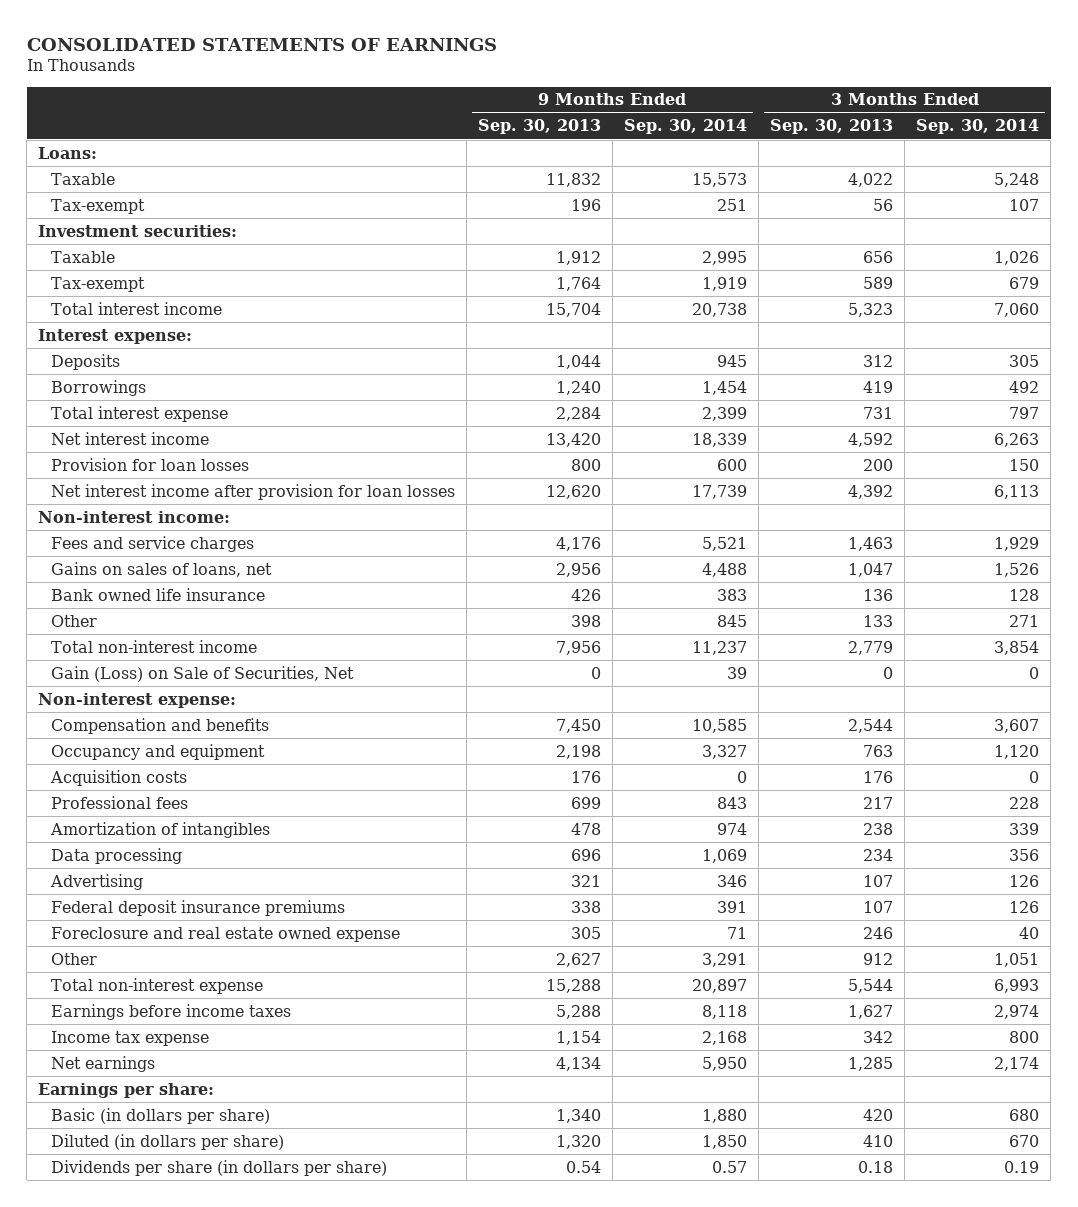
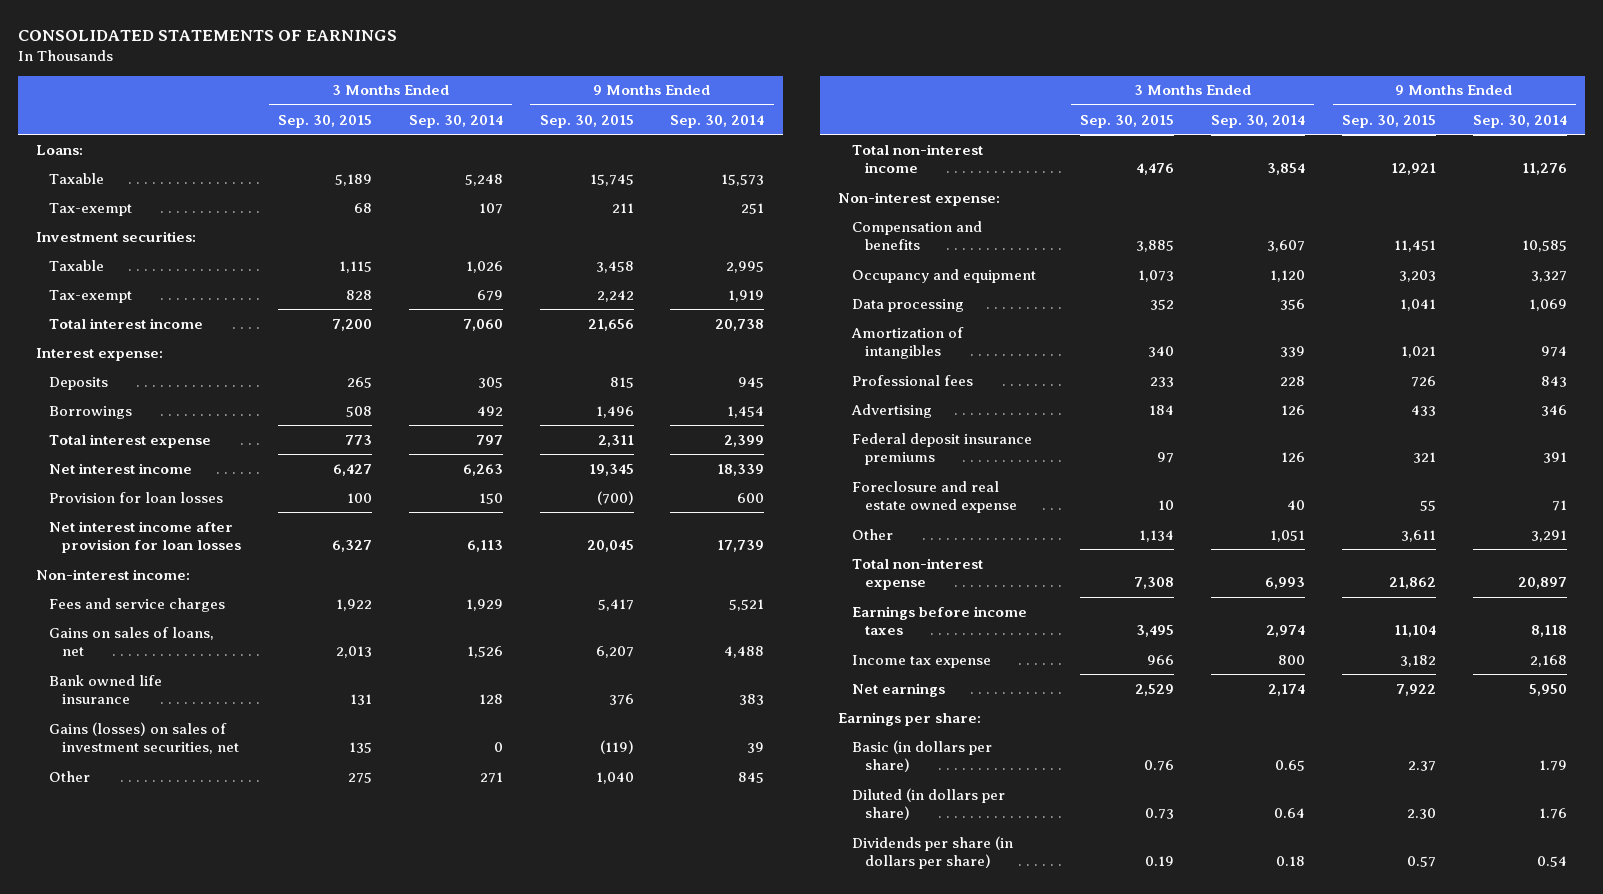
- | 9 Months Ended Sep. 30, 2013 | 9 Months Ended Sep. 30, 2014 | 3 Months Ended Sep. 30, 2013 | 3 Months Ended Sep. 30, 2014
+ | 3 Months Ended Sep. 30, 2015 | 3 Months Ended Sep. 30, 2014 | 9 Months Ended Sep. 30, 2015 | 9 Months Ended Sep. 30, 2014
+ Gains (losses) on sales of investment securities, net | 135 | 0 | (119) | 39
- Total non-interest income | 7,956 | 11,237 | 2,779 | 3,854
- Gain (Loss) on Sale of Securities, Net | 0 | 39 | 0 | 0
+ Total non-interest income | 4,476 | 3,854 | 12,921 | 11,276
- Acquisition costs | 176 | 0 | 176 | 0
moved down: Amortization of intangibles | 340 | 339 | 1,021 | 974
moved down: Professional fees | 233 | 228 | 726 | 843
- Basic (in dollars per share) | 1,340 | 1,880 | 420 | 680
- Diluted (in dollars per share) | 1,320 | 1,850 | 410 | 670
- Dividends per share (in dollars per share) | 0.54 | 0.57 | 0.18 | 0.19
+ Basic (in dollars per share) | 0.76 | 0.65 | 2.37 | 1.79
+ Diluted (in dollars per share) | 0.73 | 0.64 | 2.30 | 1.76
+ Dividends per share (in dollars per share) | 0.19 | 0.18 | 0.57 | 0.54

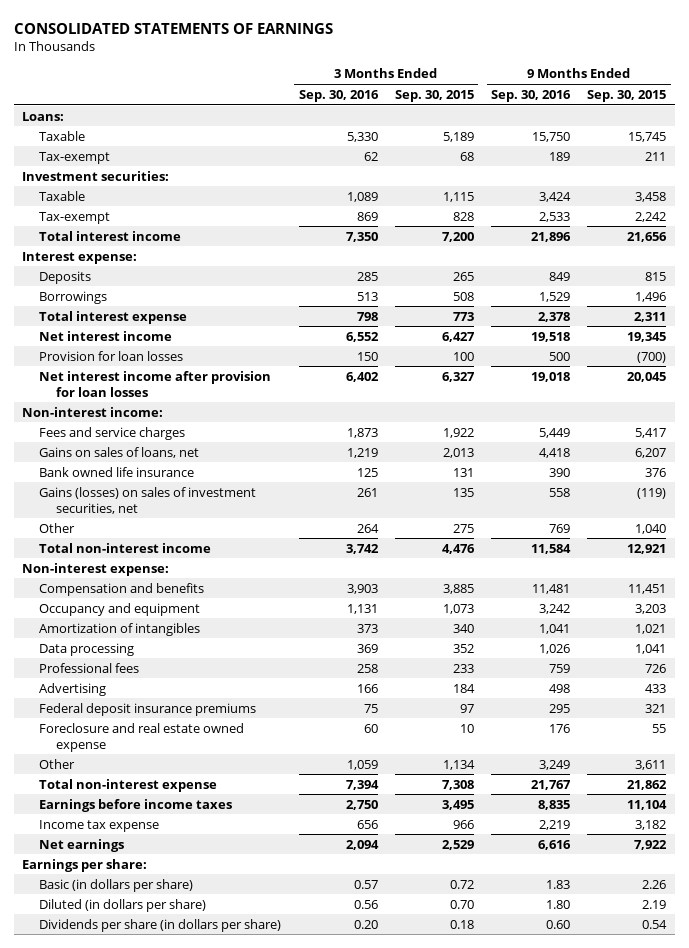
- | 3 Months Ended Sep. 30, 2015 | 3 Months Ended Sep. 30, 2014 | 9 Months Ended Sep. 30, 2015 | 9 Months Ended Sep. 30, 2014
+ | 3 Months Ended Sep. 30, 2016 | 3 Months Ended Sep. 30, 2015 | 9 Months Ended Sep. 30, 2016 | 9 Months Ended Sep. 30, 2015
moved down: Data processing | 369 | 352 | 1,026 | 1,041
- Basic (in dollars per share) | 0.76 | 0.65 | 2.37 | 1.79
- Diluted (in dollars per share) | 0.73 | 0.64 | 2.30 | 1.76
- Dividends per share (in dollars per share) | 0.19 | 0.18 | 0.57 | 0.54
+ Basic (in dollars per share) | 0.57 | 0.72 | 1.83 | 2.26
+ Diluted (in dollars per share) | 0.56 | 0.70 | 1.80 | 2.19
+ Dividends per share (in dollars per share) | 0.20 | 0.18 | 0.60 | 0.54

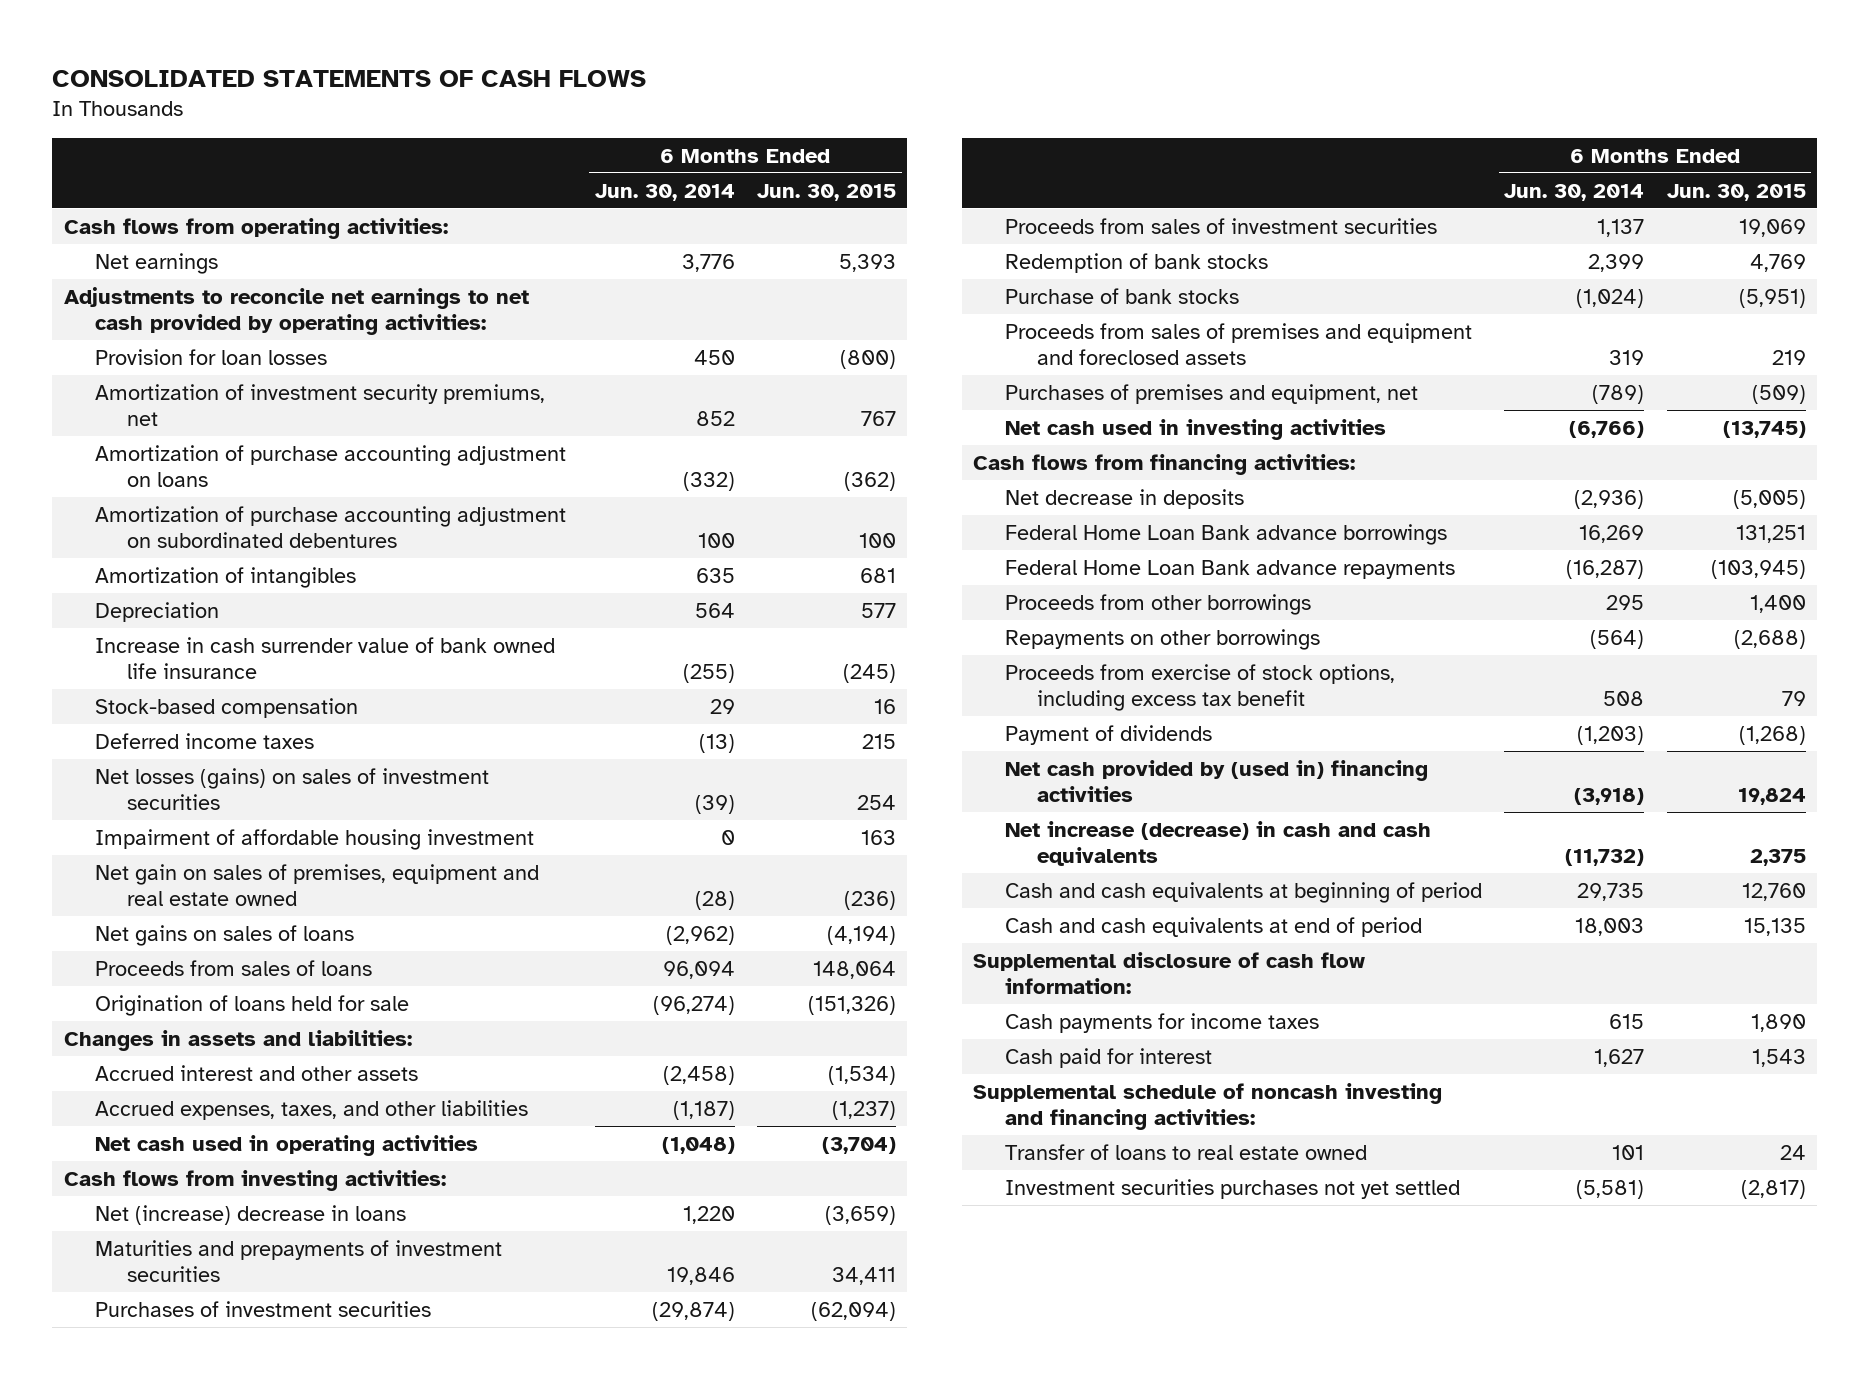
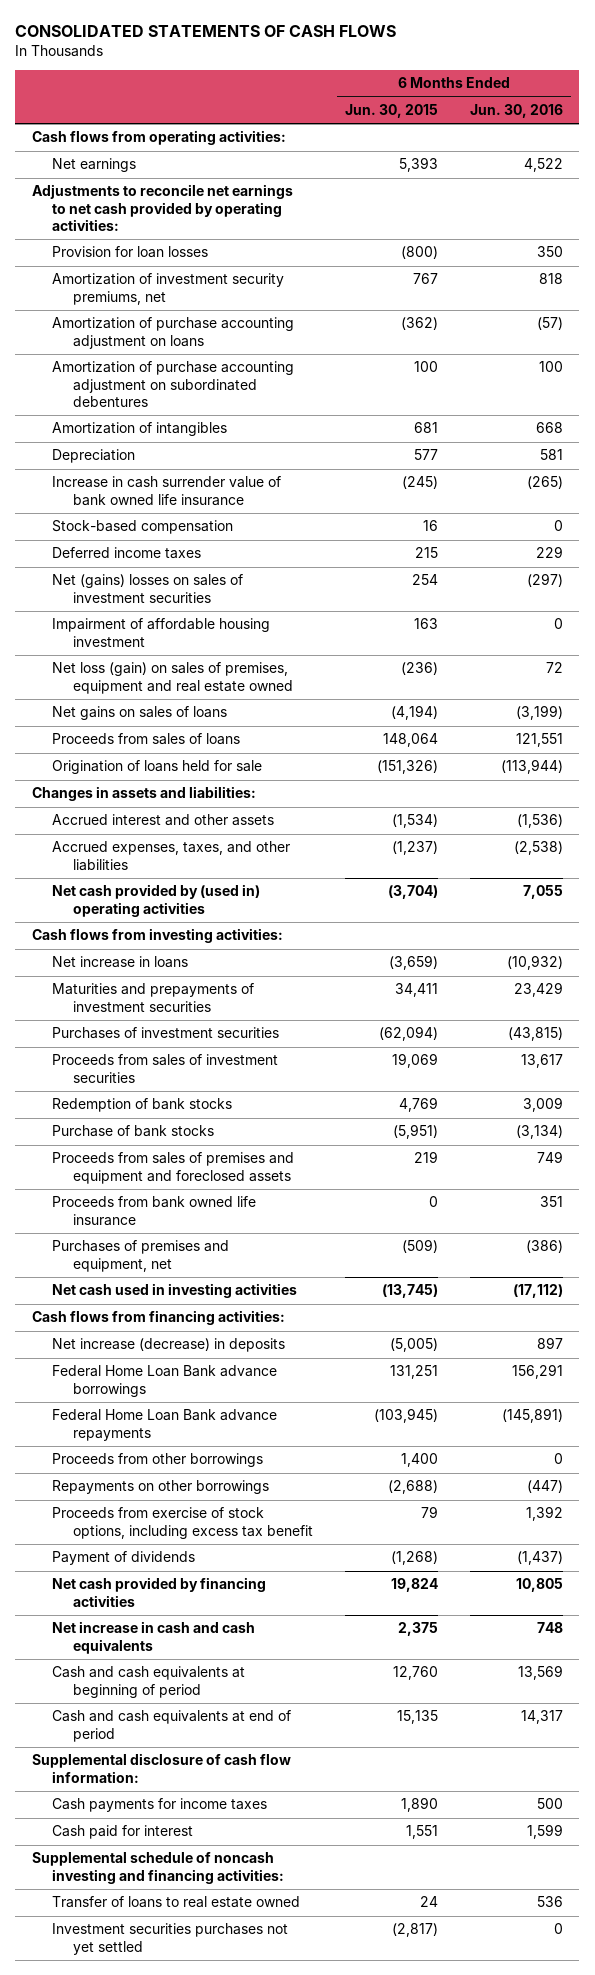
- | 6 Months Ended Jun. 30, 2014 | 6 Months Ended Jun. 30, 2015
+ | 6 Months Ended Jun. 30, 2015 | 6 Months Ended Jun. 30, 2016
- Net losses (gains) on sales of investment securities | (39) | 254
+ Net (gains) losses on sales of investment securities | 254 | (297)
- Net gain on sales of premises, equipment and real estate owned | (28) | (236)
+ Net loss (gain) on sales of premises, equipment and real estate owned | (236) | 72
- Net cash used in operating activities | (1,048) | (3,704)
+ Net cash provided by (used in) operating activities | (3,704) | 7,055
- Net (increase) decrease in loans | 1,220 | (3,659)
+ Net increase in loans | (3,659) | (10,932)
+ Proceeds from bank owned life insurance | 0 | 351
- Net decrease in deposits | (2,936) | (5,005)
+ Net increase (decrease) in deposits | (5,005) | 897
- Net cash provided by (used in) financing activities | (3,918) | 19,824
- Net increase (decrease) in cash and cash equivalents | (11,732) | 2,375
+ Net cash provided by financing activities | 19,824 | 10,805
+ Net increase in cash and cash equivalents | 2,375 | 748
- Cash paid for interest | 1,627 | 1,543
+ Cash paid for interest | 1,551 | 1,599

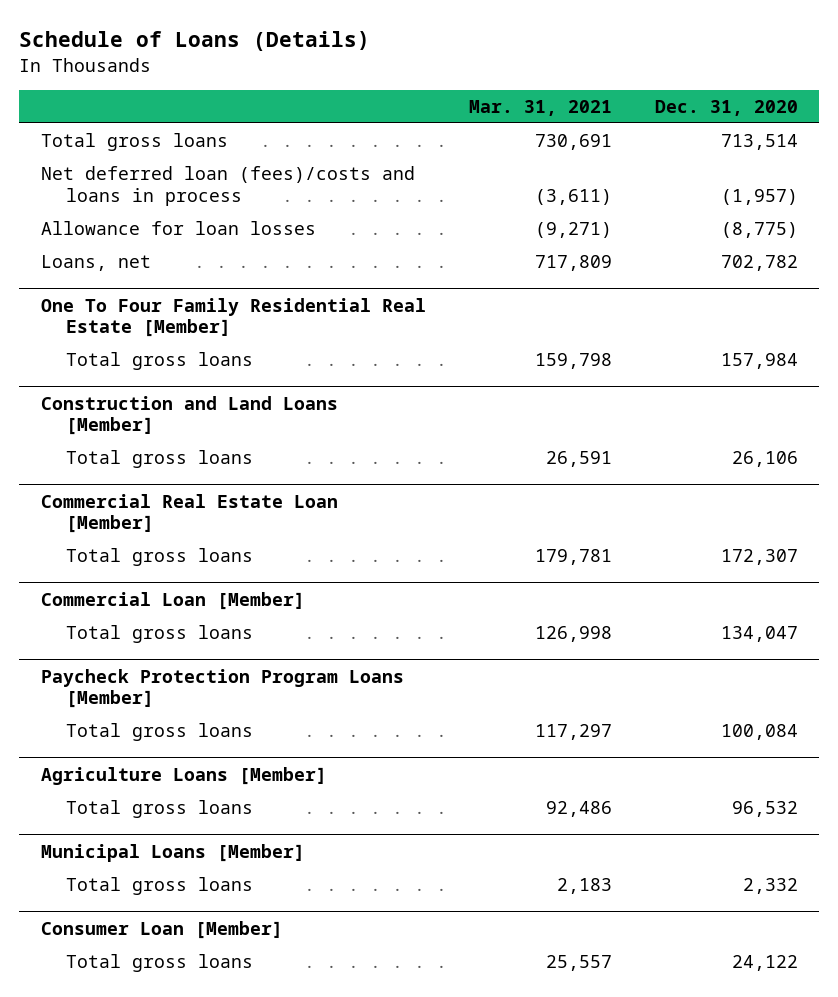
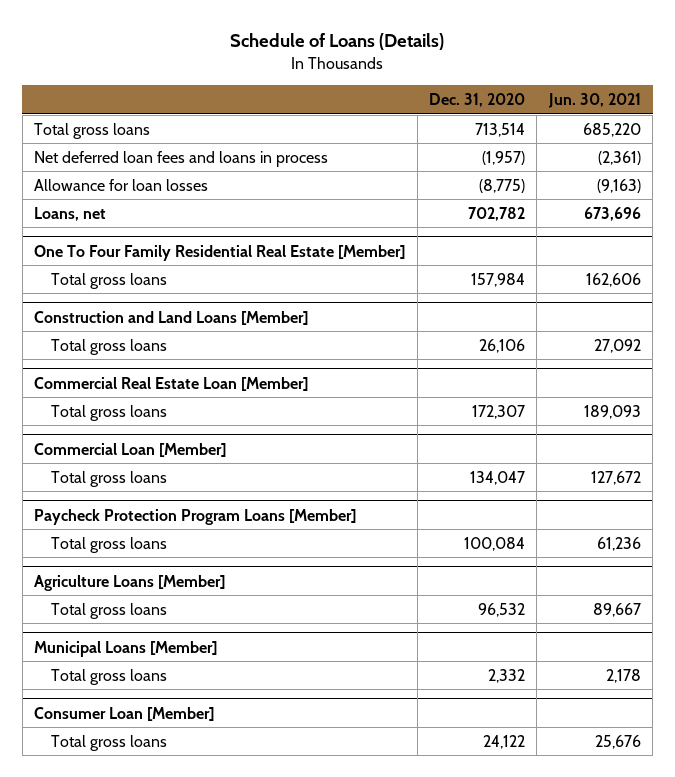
- | Mar. 31, 2021 | Dec. 31, 2020
+ | Dec. 31, 2020 | Jun. 30, 2021
- Net deferred loan (fees)/costs and loans in process | (3,611) | (1,957)
+ Net deferred loan fees and loans in process | (1,957) | (2,361)

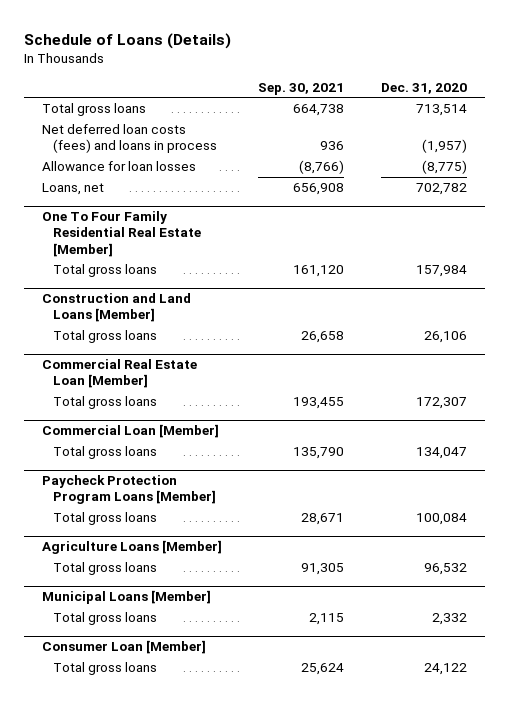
- | Dec. 31, 2020 | Jun. 30, 2021
+ | Sep. 30, 2021 | Dec. 31, 2020
- Net deferred loan fees and loans in process | (1,957) | (2,361)
+ Net deferred loan costs (fees) and loans in process | 936 | (1,957)

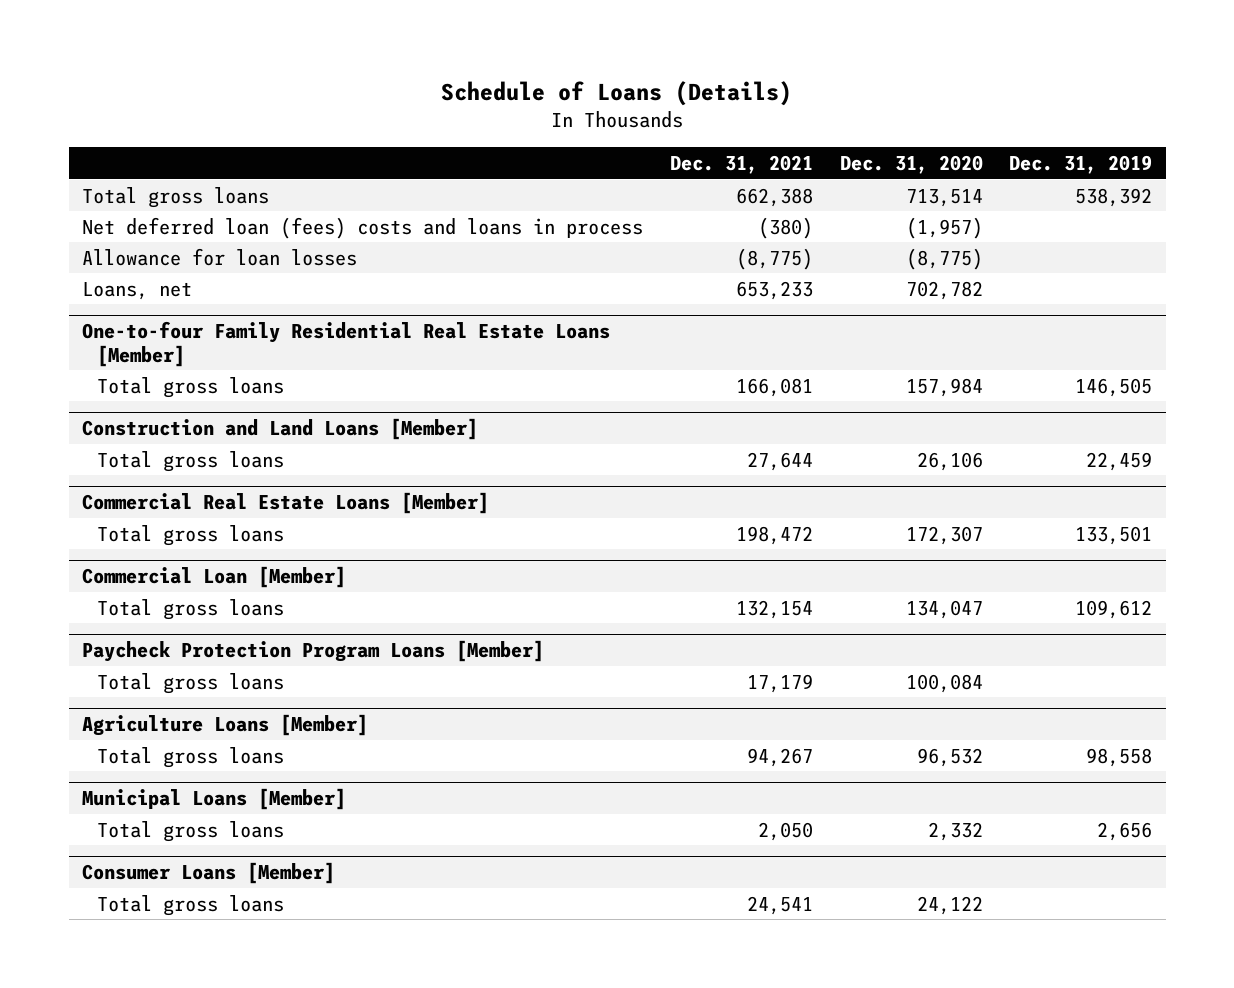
- | Sep. 30, 2021 | Dec. 31, 2020
+ | Dec. 31, 2021 | Dec. 31, 2020 | Dec. 31, 2019
- Net deferred loan costs (fees) and loans in process | 936 | (1,957)
+ Net deferred loan (fees) costs and loans in process | (380) | (1,957) |
- One To Four Family Residential Real Estate [Member]
+ One-to-four Family Residential Real Estate Loans [Member]
- Commercial Real Estate Loan [Member]
+ Commercial Real Estate Loans [Member]
- Consumer Loan [Member]
+ Consumer Loans [Member]

